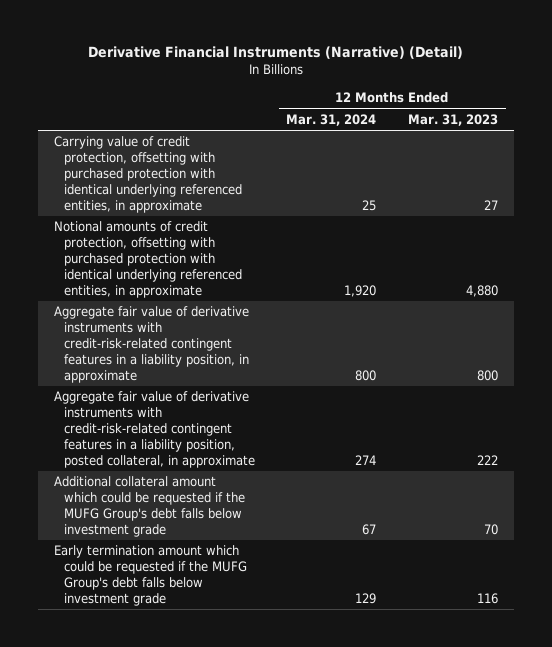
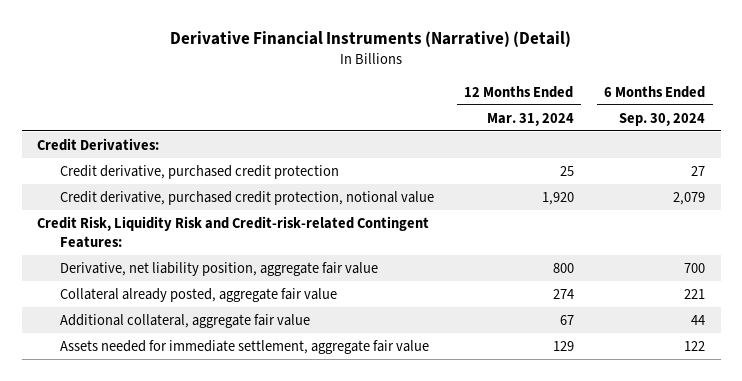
- | 12 Months Ended Mar. 31, 2024 | 12 Months Ended Mar. 31, 2023
+ | 12 Months Ended Mar. 31, 2024 | 6 Months Ended Sep. 30, 2024
- Carrying value of credit protection, offsetting with purchased protection with identical underlying referenced entities, in approximate | 25 | 27
- Notional amounts of credit protection, offsetting with purchased protection with identical underlying referenced entities, in approximate | 1,920 | 4,880
- Aggregate fair value of derivative instruments with credit-risk-related contingent features in a liability position, in approximate | 800 | 800
- Aggregate fair value of derivative instruments with credit-risk-related contingent features in a liability position, posted collateral, in approximate | 274 | 222
- Additional collateral amount which could be requested if the MUFG Group's debt falls below investment grade | 67 | 70
- Early termination amount which could be requested if the MUFG Group's debt falls below investment grade | 129 | 116
+ Credit Derivatives:
+ Credit derivative, purchased credit protection | 25 | 27
+ Credit derivative, purchased credit protection, notional value | 1,920 | 2,079
+ Credit Risk, Liquidity Risk and Credit-risk-related Contingent Features:
+ Derivative, net liability position, aggregate fair value | 800 | 700
+ Collateral already posted, aggregate fair value | 274 | 221
+ Additional collateral, aggregate fair value | 67 | 44
+ Assets needed for immediate settlement, aggregate fair value | 129 | 122

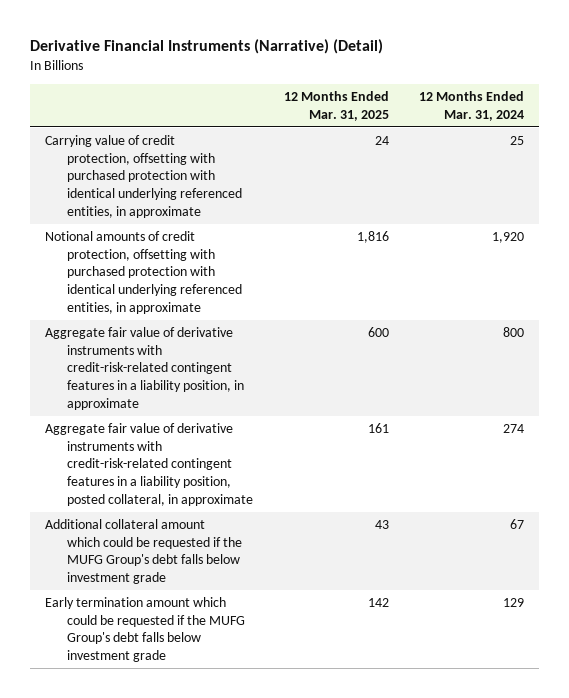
- | 12 Months Ended Mar. 31, 2024 | 6 Months Ended Sep. 30, 2024
+ | 12 Months Ended Mar. 31, 2025 | 12 Months Ended Mar. 31, 2024
- Credit Derivatives:
- Credit derivative, purchased credit protection | 25 | 27
- Credit derivative, purchased credit protection, notional value | 1,920 | 2,079
- Credit Risk, Liquidity Risk and Credit-risk-related Contingent Features:
- Derivative, net liability position, aggregate fair value | 800 | 700
- Collateral already posted, aggregate fair value | 274 | 221
- Additional collateral, aggregate fair value | 67 | 44
- Assets needed for immediate settlement, aggregate fair value | 129 | 122
+ Carrying value of credit protection, offsetting with purchased protection with identical underlying referenced entities, in approximate | 24 | 25
+ Notional amounts of credit protection, offsetting with purchased protection with identical underlying referenced entities, in approximate | 1,816 | 1,920
+ Aggregate fair value of derivative instruments with credit-risk-related contingent features in a liability position, in approximate | 600 | 800
+ Aggregate fair value of derivative instruments with credit-risk-related contingent features in a liability position, posted collateral, in approximate | 161 | 274
+ Additional collateral amount which could be requested if the MUFG Group's debt falls below investment grade | 43 | 67
+ Early termination amount which could be requested if the MUFG Group's debt falls below investment grade | 142 | 129

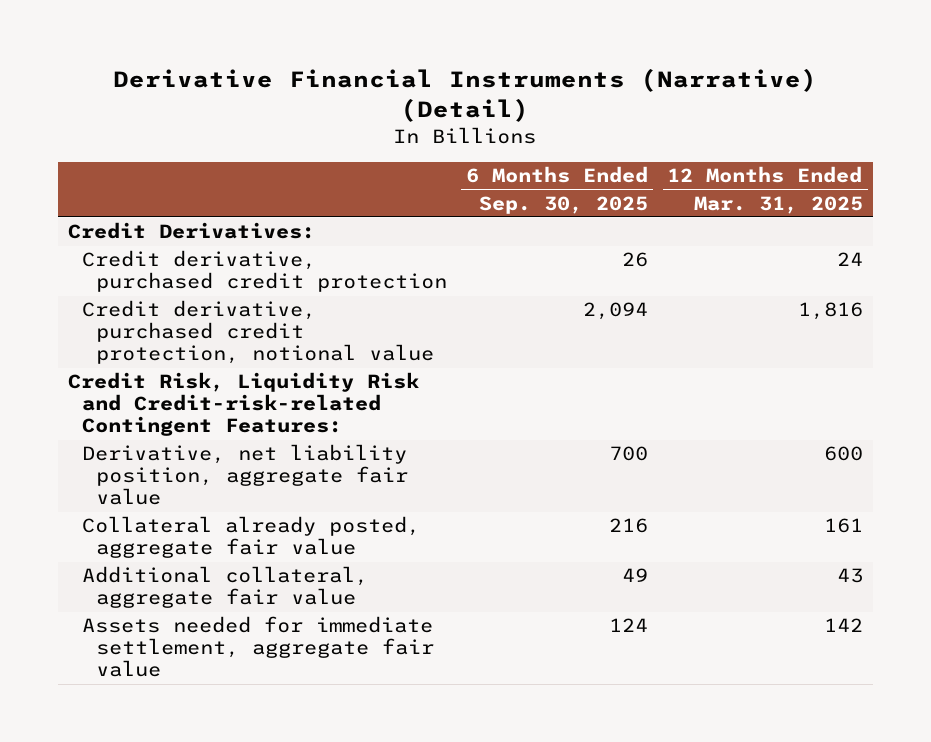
- | 12 Months Ended Mar. 31, 2025 | 12 Months Ended Mar. 31, 2024
+ | 6 Months Ended Sep. 30, 2025 | 12 Months Ended Mar. 31, 2025
- Carrying value of credit protection, offsetting with purchased protection with identical underlying referenced entities, in approximate | 24 | 25
- Notional amounts of credit protection, offsetting with purchased protection with identical underlying referenced entities, in approximate | 1,816 | 1,920
- Aggregate fair value of derivative instruments with credit-risk-related contingent features in a liability position, in approximate | 600 | 800
- Aggregate fair value of derivative instruments with credit-risk-related contingent features in a liability position, posted collateral, in approximate | 161 | 274
- Additional collateral amount which could be requested if the MUFG Group's debt falls below investment grade | 43 | 67
- Early termination amount which could be requested if the MUFG Group's debt falls below investment grade | 142 | 129
+ Credit Derivatives:
+ Credit derivative, purchased credit protection | 26 | 24
+ Credit derivative, purchased credit protection, notional value | 2,094 | 1,816
+ Credit Risk, Liquidity Risk and Credit-risk-related Contingent Features:
+ Derivative, net liability position, aggregate fair value | 700 | 600
+ Collateral already posted, aggregate fair value | 216 | 161
+ Additional collateral, aggregate fair value | 49 | 43
+ Assets needed for immediate settlement, aggregate fair value | 124 | 142

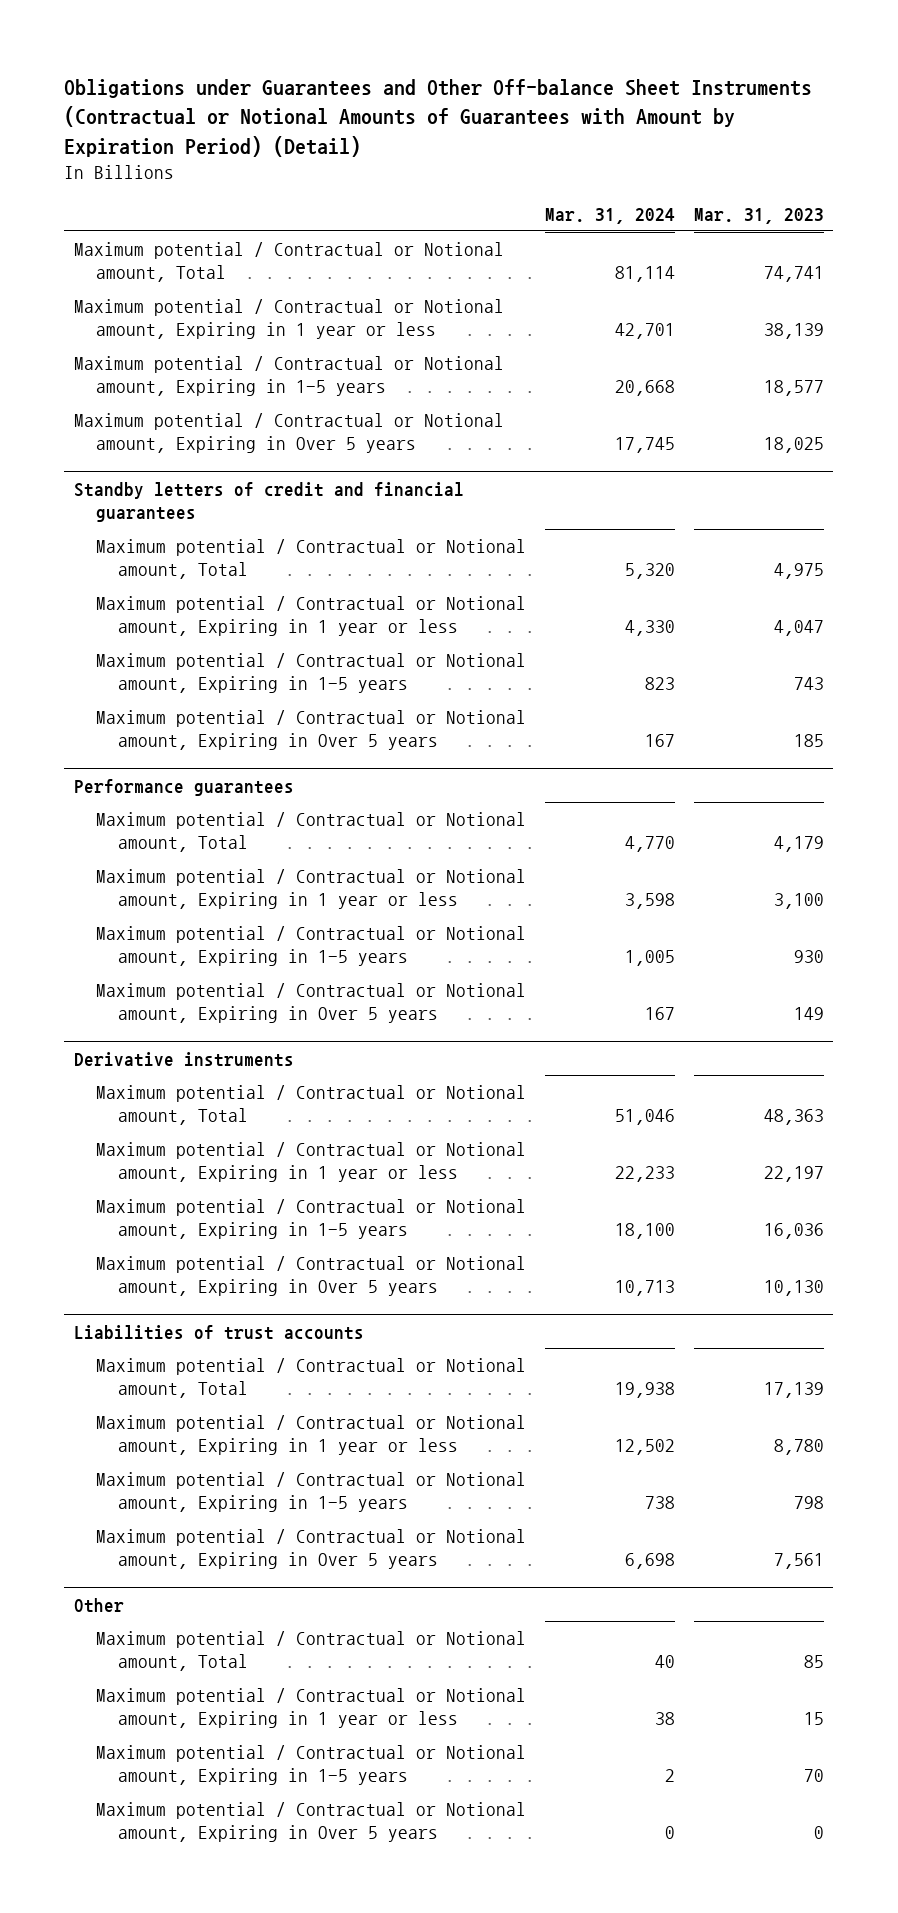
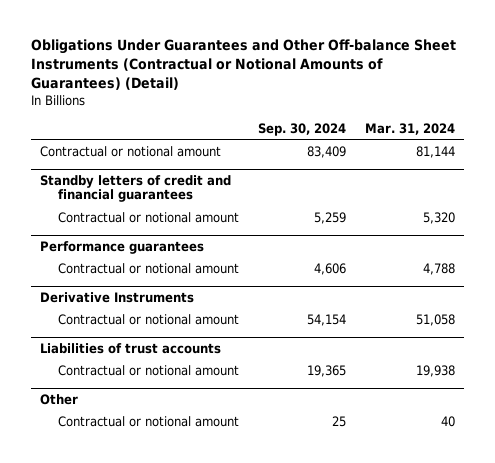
- Obligations under Guarantees and Other Off-balance Sheet Instruments (Contractual or Notional Amounts of Guarantees with Amount by Expiration Period) (Detail)
+ Obligations Under Guarantees and Other Off-balance Sheet Instruments (Contractual or Notional Amounts of Guarantees) (Detail)
- | Mar. 31, 2024 | Mar. 31, 2023
+ | Sep. 30, 2024 | Mar. 31, 2024
- Maximum potential / Contractual or Notional amount, Total | 81,114 | 74,741
- Maximum potential / Contractual or Notional amount, Expiring in 1 year or less | 42,701 | 38,139
- Maximum potential / Contractual or Notional amount, Expiring in 1-5 years | 20,668 | 18,577
- Maximum potential / Contractual or Notional amount, Expiring in Over 5 years | 17,745 | 18,025
+ Contractual or notional amount | 83,409 | 81,144
@ Standby letters of credit and financial guarantees
- Maximum potential / Contractual or Notional amount, Total | 5,320 | 4,975
- Maximum potential / Contractual or Notional amount, Expiring in 1 year or less | 4,330 | 4,047
- Maximum potential / Contractual or Notional amount, Expiring in 1-5 years | 823 | 743
- Maximum potential / Contractual or Notional amount, Expiring in Over 5 years | 167 | 185
+ Contractual or notional amount | 5,259 | 5,320
@ Performance guarantees
- Maximum potential / Contractual or Notional amount, Total | 4,770 | 4,179
- Maximum potential / Contractual or Notional amount, Expiring in 1 year or less | 3,598 | 3,100
- Maximum potential / Contractual or Notional amount, Expiring in 1-5 years | 1,005 | 930
- Maximum potential / Contractual or Notional amount, Expiring in Over 5 years | 167 | 149
- Derivative instruments
- Maximum potential / Contractual or Notional amount, Total | 51,046 | 48,363
- Maximum potential / Contractual or Notional amount, Expiring in 1 year or less | 22,233 | 22,197
- Maximum potential / Contractual or Notional amount, Expiring in 1-5 years | 18,100 | 16,036
- Maximum potential / Contractual or Notional amount, Expiring in Over 5 years | 10,713 | 10,130
@ Performance guarantees
+ Contractual or notional amount | 4,606 | 4,788
+ Derivative Instruments
+ Contractual or notional amount | 54,154 | 51,058
@ Liabilities of trust accounts
- Maximum potential / Contractual or Notional amount, Total | 19,938 | 17,139
- Maximum potential / Contractual or Notional amount, Expiring in 1 year or less | 12,502 | 8,780
- Maximum potential / Contractual or Notional amount, Expiring in 1-5 years | 738 | 798
- Maximum potential / Contractual or Notional amount, Expiring in Over 5 years | 6,698 | 7,561
+ Contractual or notional amount | 19,365 | 19,938
@ Other
- Maximum potential / Contractual or Notional amount, Total | 40 | 85
- Maximum potential / Contractual or Notional amount, Expiring in 1 year or less | 38 | 15
- Maximum potential / Contractual or Notional amount, Expiring in 1-5 years | 2 | 70
- Maximum potential / Contractual or Notional amount, Expiring in Over 5 years | 0 | 0
+ Contractual or notional amount | 25 | 40

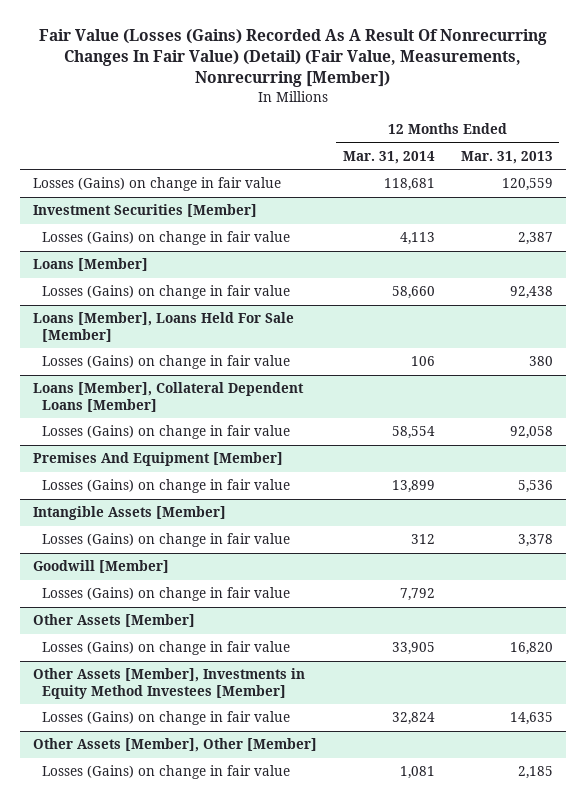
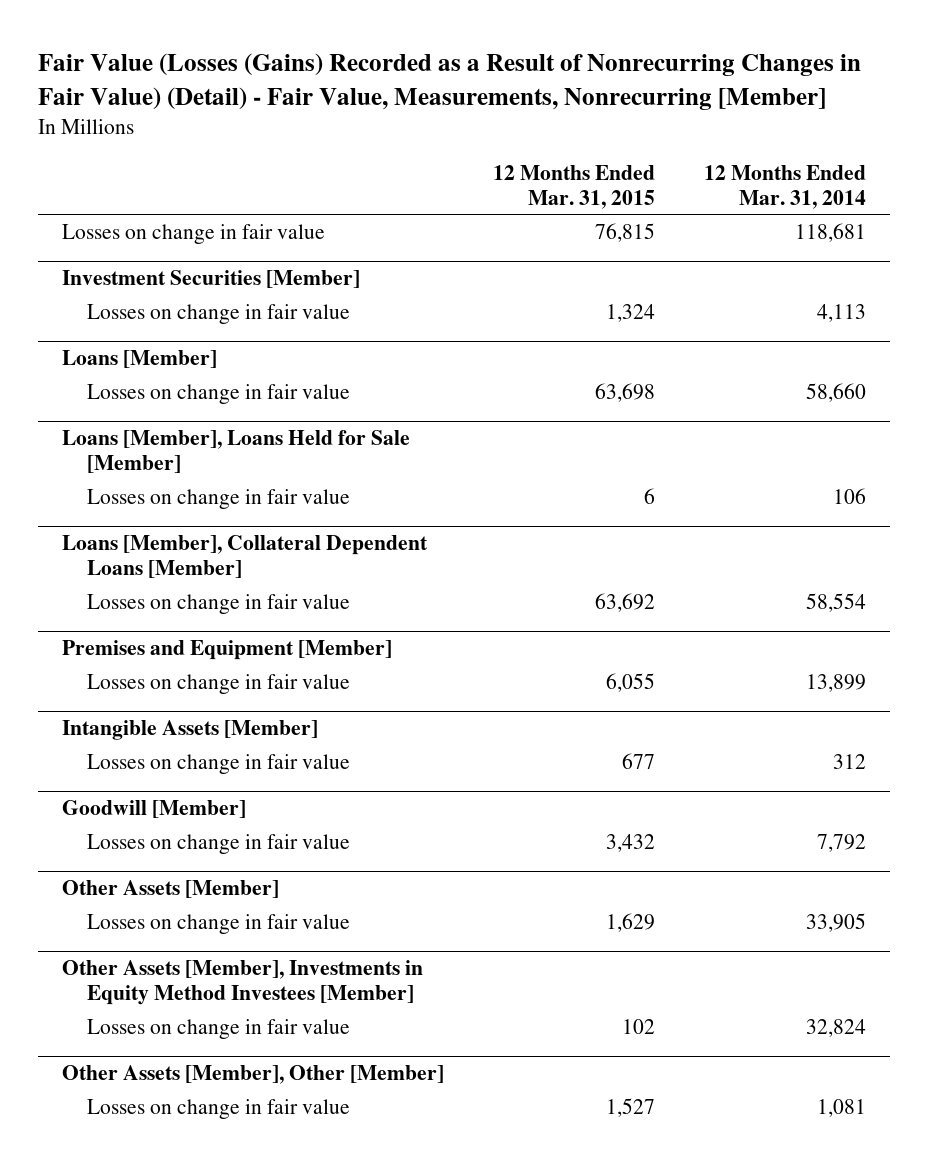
- Fair Value (Losses (Gains) Recorded As A Result Of Nonrecurring Changes In Fair Value) (Detail) (Fair Value, Measurements, Nonrecurring [Member])
+ Fair Value (Losses (Gains) Recorded as a Result of Nonrecurring Changes in Fair Value) (Detail) - Fair Value, Measurements, Nonrecurring [Member]
- | 12 Months Ended Mar. 31, 2014 | 12 Months Ended Mar. 31, 2013
+ | 12 Months Ended Mar. 31, 2015 | 12 Months Ended Mar. 31, 2014
- Losses (Gains) on change in fair value | 118,681 | 120,559
+ Losses on change in fair value | 76,815 | 118,681
@ Investment Securities [Member]
- Losses (Gains) on change in fair value | 4,113 | 2,387
+ Losses on change in fair value | 1,324 | 4,113
@ Loans [Member]
- Losses (Gains) on change in fair value | 58,660 | 92,438
- Loans [Member], Loans Held For Sale [Member]
- Losses (Gains) on change in fair value | 106 | 380
@ Loans [Member]
+ Losses on change in fair value | 63,698 | 58,660
+ Loans [Member], Loans Held for Sale [Member]
+ Losses on change in fair value | 6 | 106
@ Loans [Member], Collateral Dependent Loans [Member]
- Losses (Gains) on change in fair value | 58,554 | 92,058
- Premises And Equipment [Member]
- Losses (Gains) on change in fair value | 13,899 | 5,536
@ Loans [Member], Collateral Dependent Loans [Member]
+ Losses on change in fair value | 63,692 | 58,554
+ Premises and Equipment [Member]
+ Losses on change in fair value | 6,055 | 13,899
@ Intangible Assets [Member]
- Losses (Gains) on change in fair value | 312 | 3,378
+ Losses on change in fair value | 677 | 312
@ Goodwill [Member]
- Losses (Gains) on change in fair value | 7,792 |
+ Losses on change in fair value | 3,432 | 7,792
@ Other Assets [Member]
- Losses (Gains) on change in fair value | 33,905 | 16,820
+ Losses on change in fair value | 1,629 | 33,905
@ Other Assets [Member], Investments in Equity Method Investees [Member]
- Losses (Gains) on change in fair value | 32,824 | 14,635
+ Losses on change in fair value | 102 | 32,824
@ Other Assets [Member], Other [Member]
- Losses (Gains) on change in fair value | 1,081 | 2,185
+ Losses on change in fair value | 1,527 | 1,081

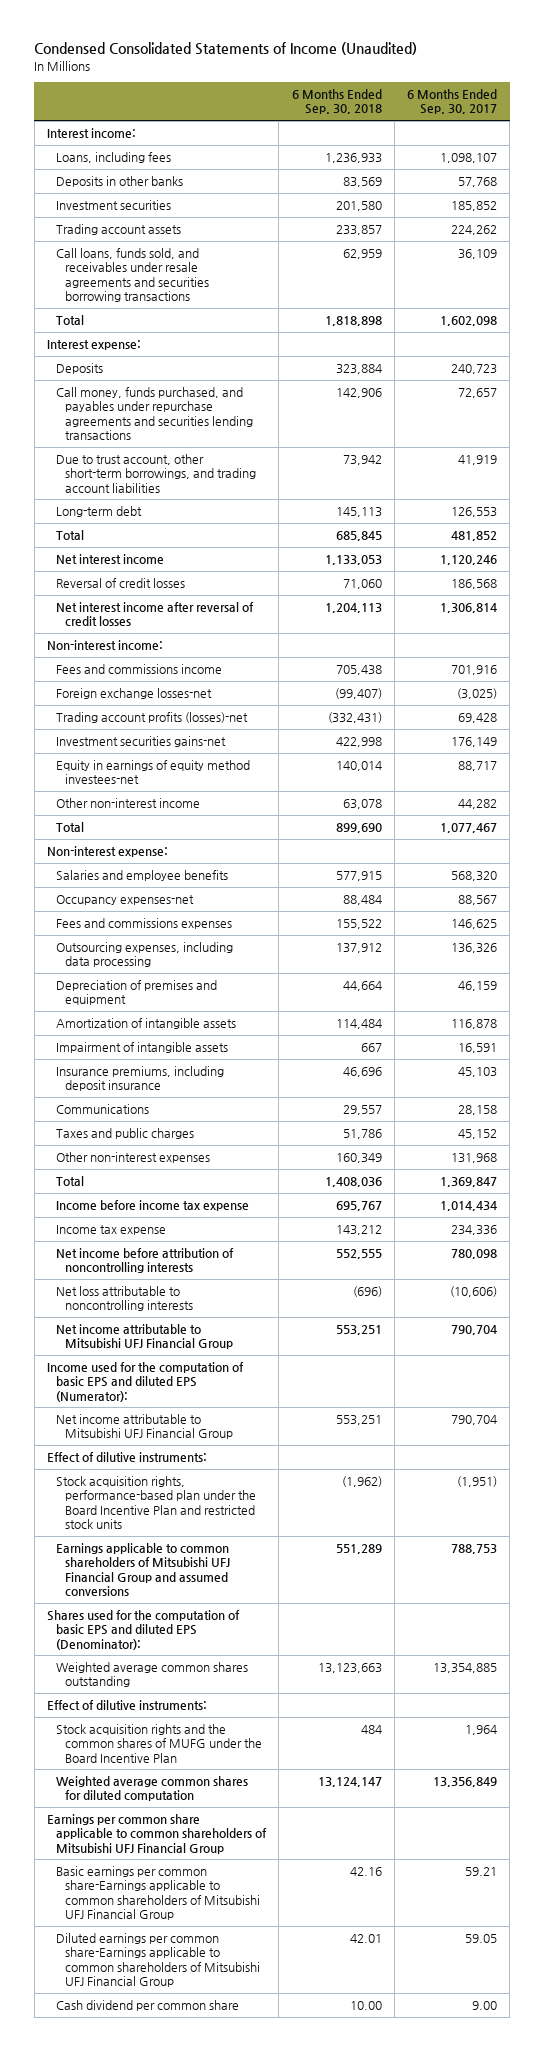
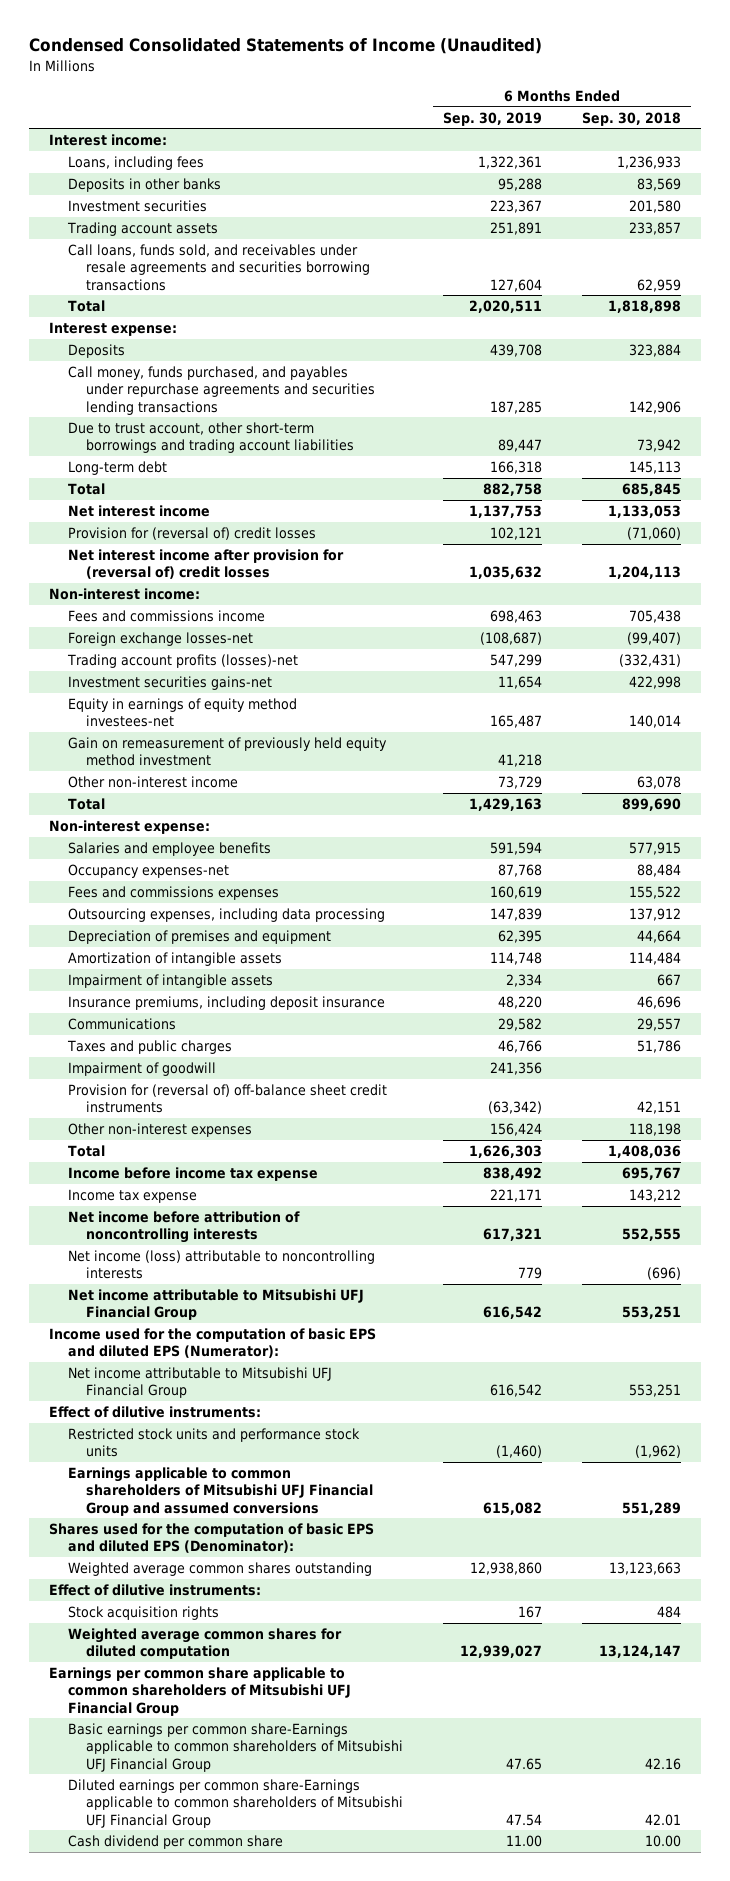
- | 6 Months Ended Sep. 30, 2018 | 6 Months Ended Sep. 30, 2017
+ | 6 Months Ended Sep. 30, 2019 | 6 Months Ended Sep. 30, 2018
- Due to trust account, other short-term borrowings, and trading account liabilities | 73,942 | 41,919
+ Due to trust account, other short-term borrowings and trading account liabilities | 89,447 | 73,942
- Reversal of credit losses | 71,060 | 186,568
- Net interest income after reversal of credit losses | 1,204,113 | 1,306,814
+ Provision for (reversal of) credit losses | 102,121 | (71,060)
+ Net interest income after provision for (reversal of) credit losses | 1,035,632 | 1,204,113
+ Gain on remeasurement of previously held equity method investment | 41,218 |
- Other non-interest expenses | 160,349 | 131,968
+ Impairment of goodwill | 241,356 |
+ Provision for (reversal of) off-balance sheet credit instruments | (63,342) | 42,151
+ Other non-interest expenses | 156,424 | 118,198
- Net loss attributable to noncontrolling interests | (696) | (10,606)
+ Net income (loss) attributable to noncontrolling interests | 779 | (696)
- Stock acquisition rights, performance-based plan under the Board Incentive Plan and restricted stock units | (1,962) | (1,951)
+ Restricted stock units and performance stock units | (1,460) | (1,962)
- Stock acquisition rights and the common shares of MUFG under the Board Incentive Plan | 484 | 1,964
+ Stock acquisition rights | 167 | 484

